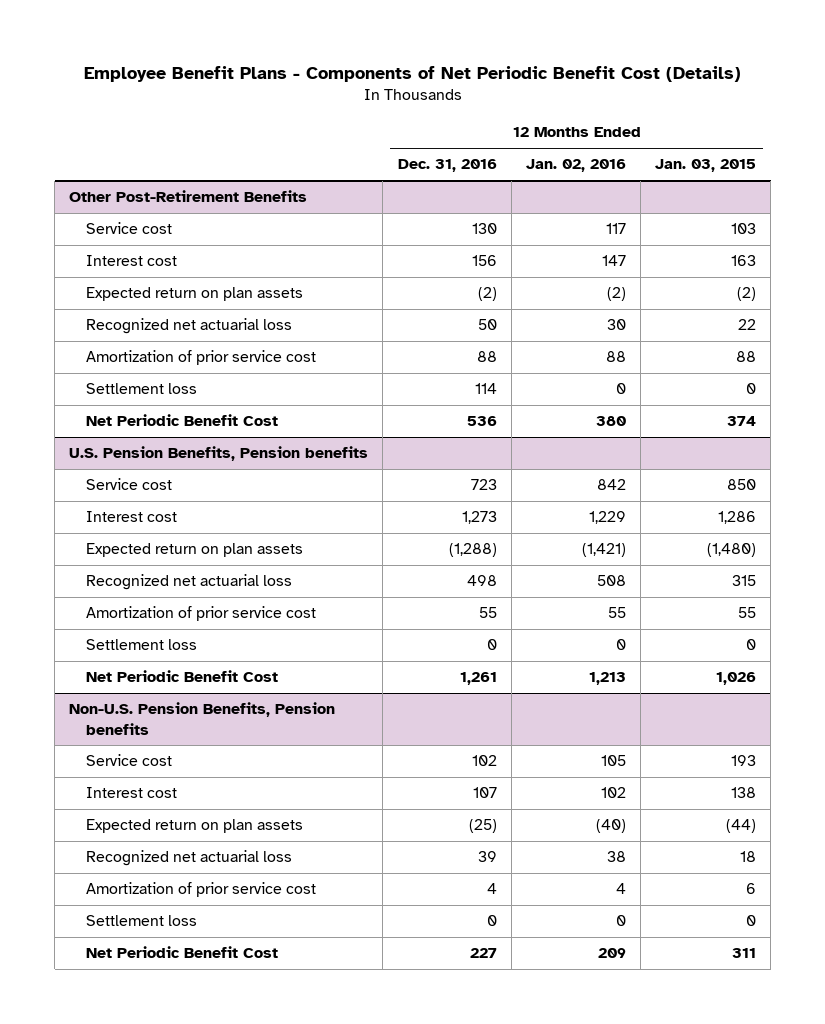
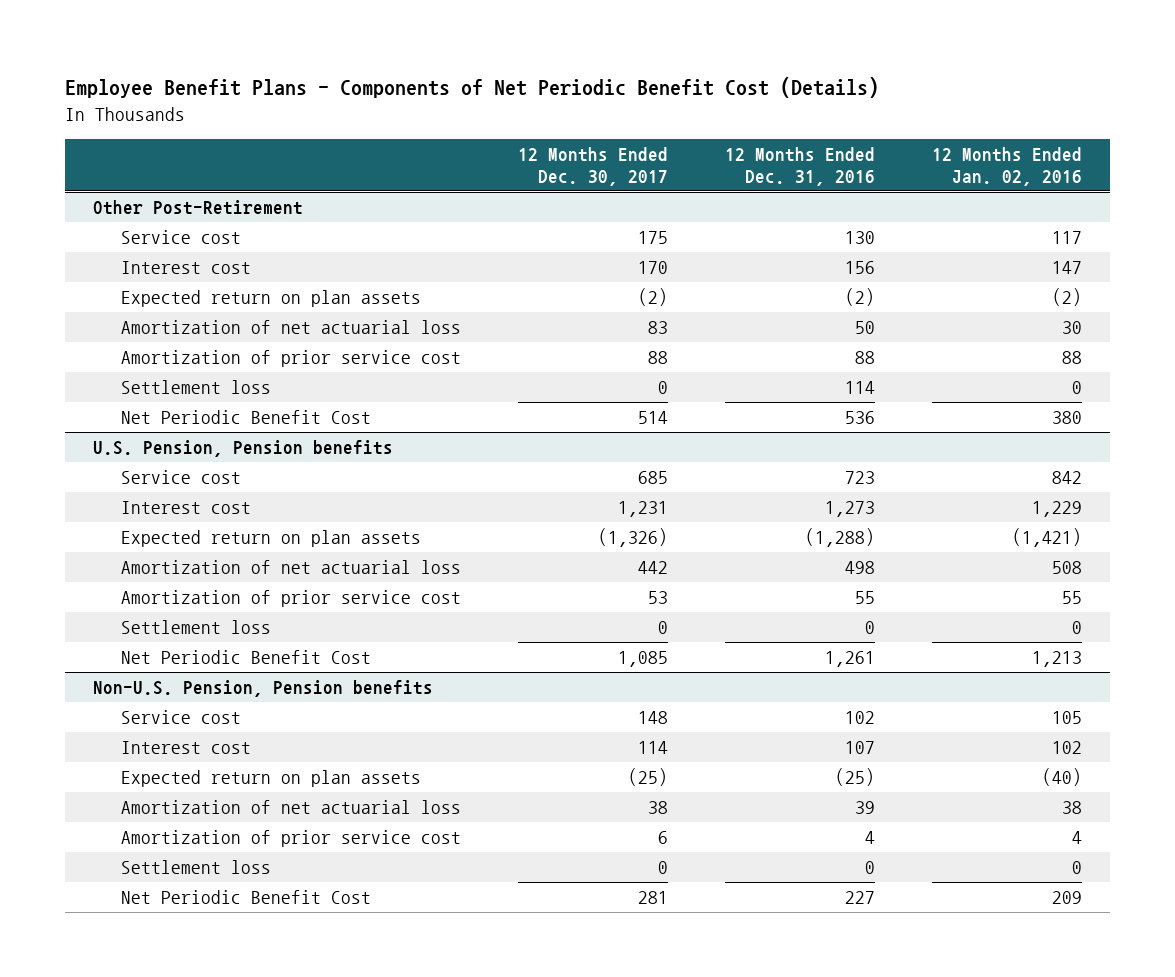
- | 12 Months Ended Dec. 31, 2016 | 12 Months Ended Jan. 02, 2016 | 12 Months Ended Jan. 03, 2015
+ | 12 Months Ended Dec. 30, 2017 | 12 Months Ended Dec. 31, 2016 | 12 Months Ended Jan. 02, 2016
- Other Post-Retirement Benefits
+ Other Post-Retirement
- Recognized net actuarial loss | 50 | 30 | 22
+ Amortization of net actuarial loss | 83 | 50 | 30
- U.S. Pension Benefits, Pension benefits
+ U.S. Pension, Pension benefits
- Recognized net actuarial loss | 498 | 508 | 315
+ Amortization of net actuarial loss | 442 | 498 | 508
- Non-U.S. Pension Benefits, Pension benefits
+ Non-U.S. Pension, Pension benefits
- Recognized net actuarial loss | 39 | 38 | 18
+ Amortization of net actuarial loss | 38 | 39 | 38

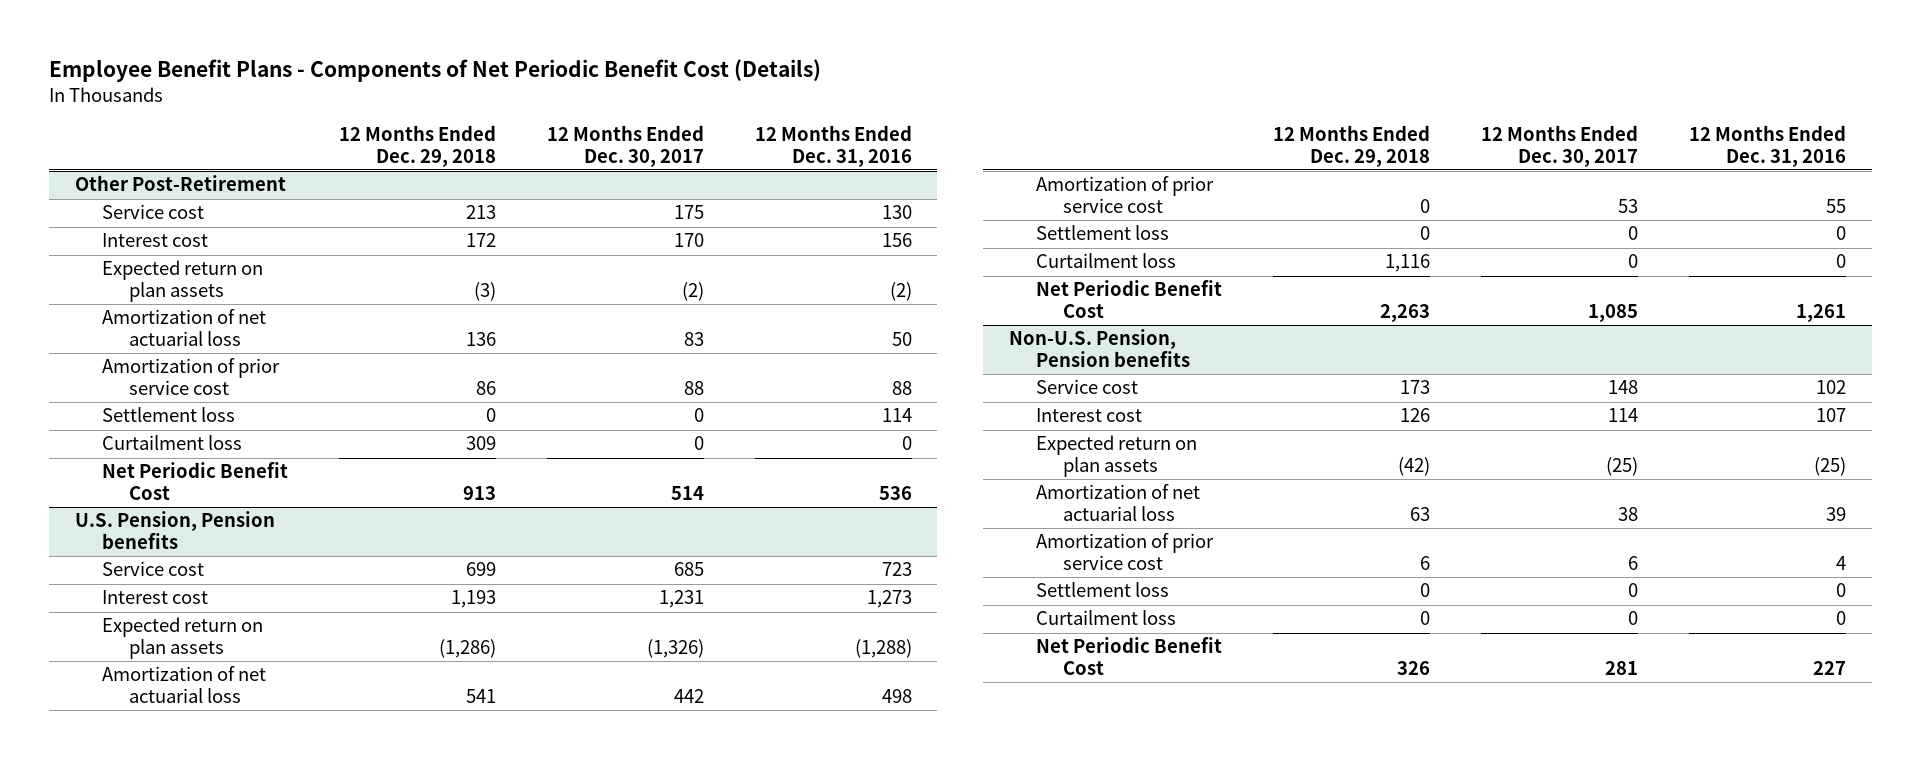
- | 12 Months Ended Dec. 30, 2017 | 12 Months Ended Dec. 31, 2016 | 12 Months Ended Jan. 02, 2016
+ | 12 Months Ended Dec. 29, 2018 | 12 Months Ended Dec. 30, 2017 | 12 Months Ended Dec. 31, 2016
@ Other Post-Retirement
+ Curtailment loss | 309 | 0 | 0
@ U.S. Pension, Pension benefits
+ Curtailment loss | 1,116 | 0 | 0
@ Non-U.S. Pension, Pension benefits
+ Curtailment loss | 0 | 0 | 0

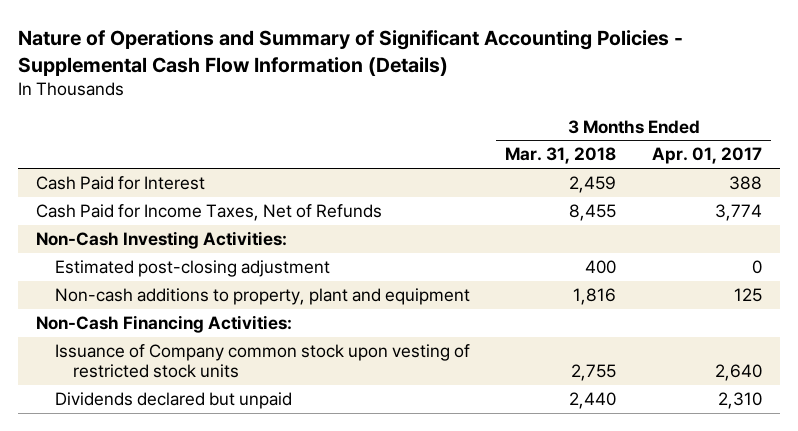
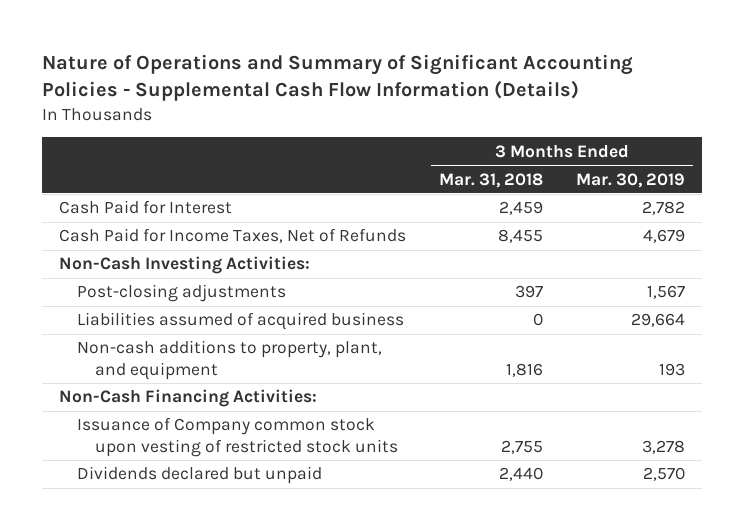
- | 3 Months Ended Mar. 31, 2018 | 3 Months Ended Apr. 01, 2017
+ | 3 Months Ended Mar. 31, 2018 | 3 Months Ended Mar. 30, 2019
- Estimated post-closing adjustment | 400 | 0
- Non-cash additions to property, plant and equipment | 1,816 | 125
+ Post-closing adjustments | 397 | 1,567
+ Liabilities assumed of acquired business | 0 | 29,664
+ Non-cash additions to property, plant, and equipment | 1,816 | 193

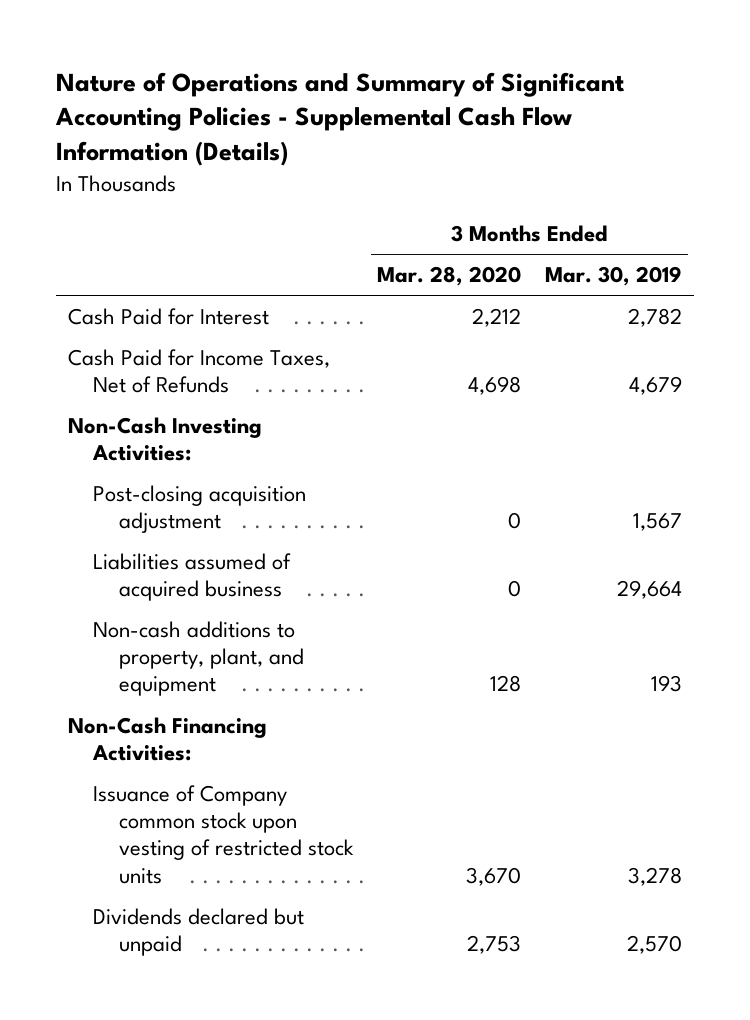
- | 3 Months Ended Mar. 31, 2018 | 3 Months Ended Mar. 30, 2019
+ | 3 Months Ended Mar. 28, 2020 | 3 Months Ended Mar. 30, 2019
- Post-closing adjustments | 397 | 1,567
+ Post-closing acquisition adjustment | 0 | 1,567

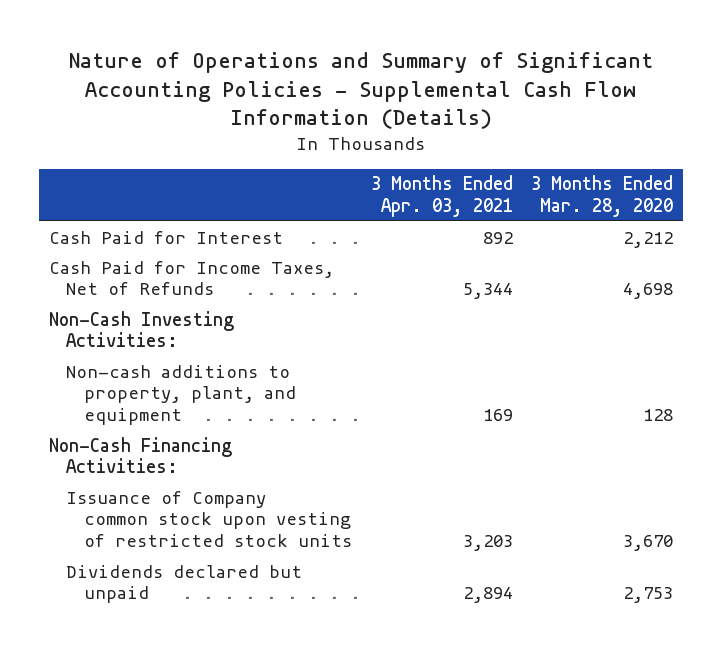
- | 3 Months Ended Mar. 28, 2020 | 3 Months Ended Mar. 30, 2019
+ | 3 Months Ended Apr. 03, 2021 | 3 Months Ended Mar. 28, 2020
- Post-closing acquisition adjustment | 0 | 1,567
- Liabilities assumed of acquired business | 0 | 29,664

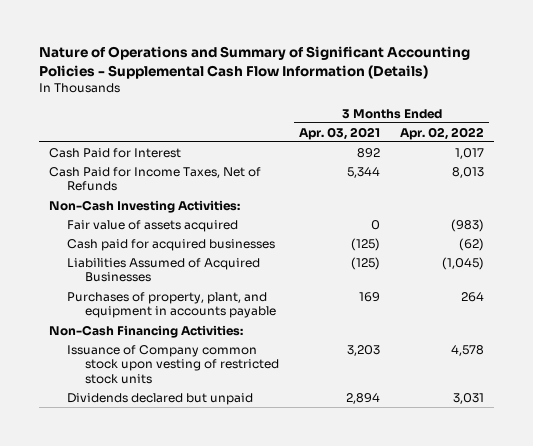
- | 3 Months Ended Apr. 03, 2021 | 3 Months Ended Mar. 28, 2020
+ | 3 Months Ended Apr. 03, 2021 | 3 Months Ended Apr. 02, 2022
- Non-cash additions to property, plant, and equipment | 169 | 128
+ Fair value of assets acquired | 0 | (983)
+ Cash paid for acquired businesses | (125) | (62)
+ Liabilities Assumed of Acquired Businesses | (125) | (1,045)
+ Purchases of property, plant, and equipment in accounts payable | 169 | 264

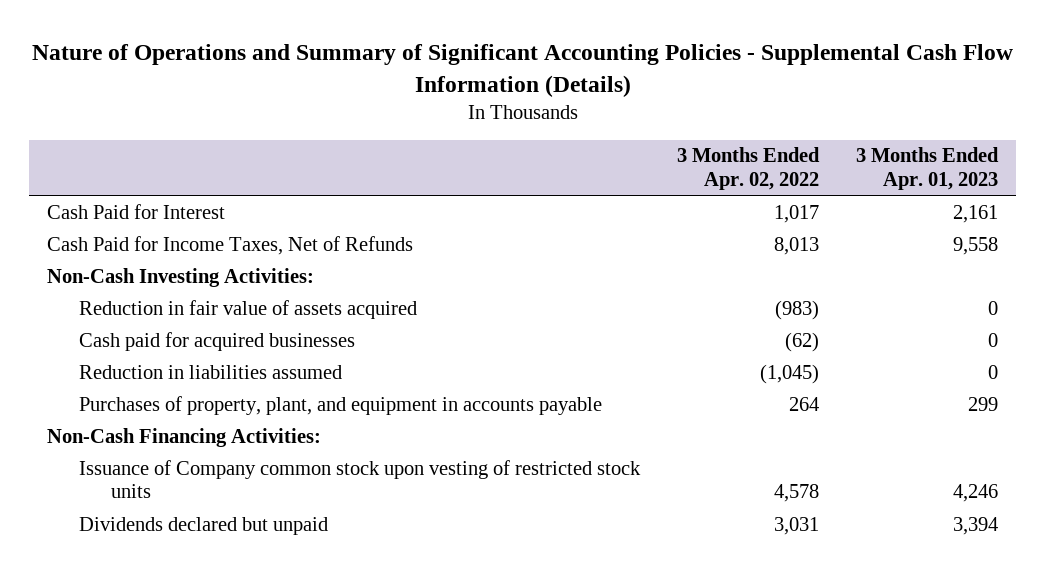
- | 3 Months Ended Apr. 03, 2021 | 3 Months Ended Apr. 02, 2022
+ | 3 Months Ended Apr. 02, 2022 | 3 Months Ended Apr. 01, 2023
- Fair value of assets acquired | 0 | (983)
+ Reduction in fair value of assets acquired | (983) | 0
- Liabilities Assumed of Acquired Businesses | (125) | (1,045)
+ Reduction in liabilities assumed | (1,045) | 0

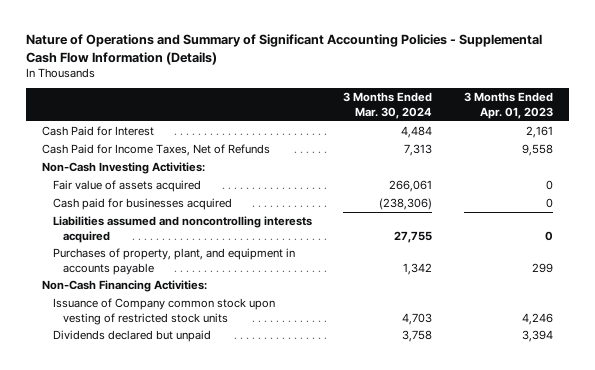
- | 3 Months Ended Apr. 02, 2022 | 3 Months Ended Apr. 01, 2023
+ | 3 Months Ended Mar. 30, 2024 | 3 Months Ended Apr. 01, 2023
- Reduction in fair value of assets acquired | (983) | 0
- Cash paid for acquired businesses | (62) | 0
- Reduction in liabilities assumed | (1,045) | 0
+ Fair value of assets acquired | 266,061 | 0
+ Cash paid for businesses acquired | (238,306) | 0
+ Liabilities assumed and noncontrolling interests acquired | 27,755 | 0

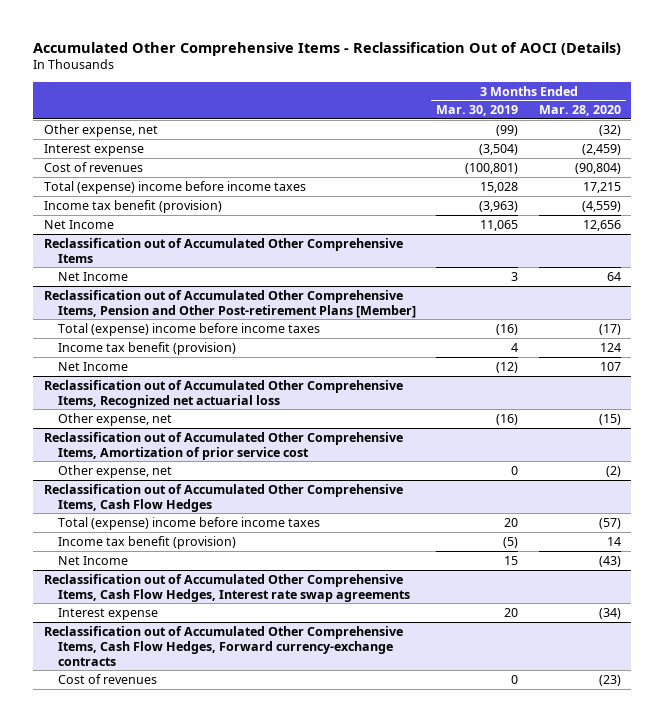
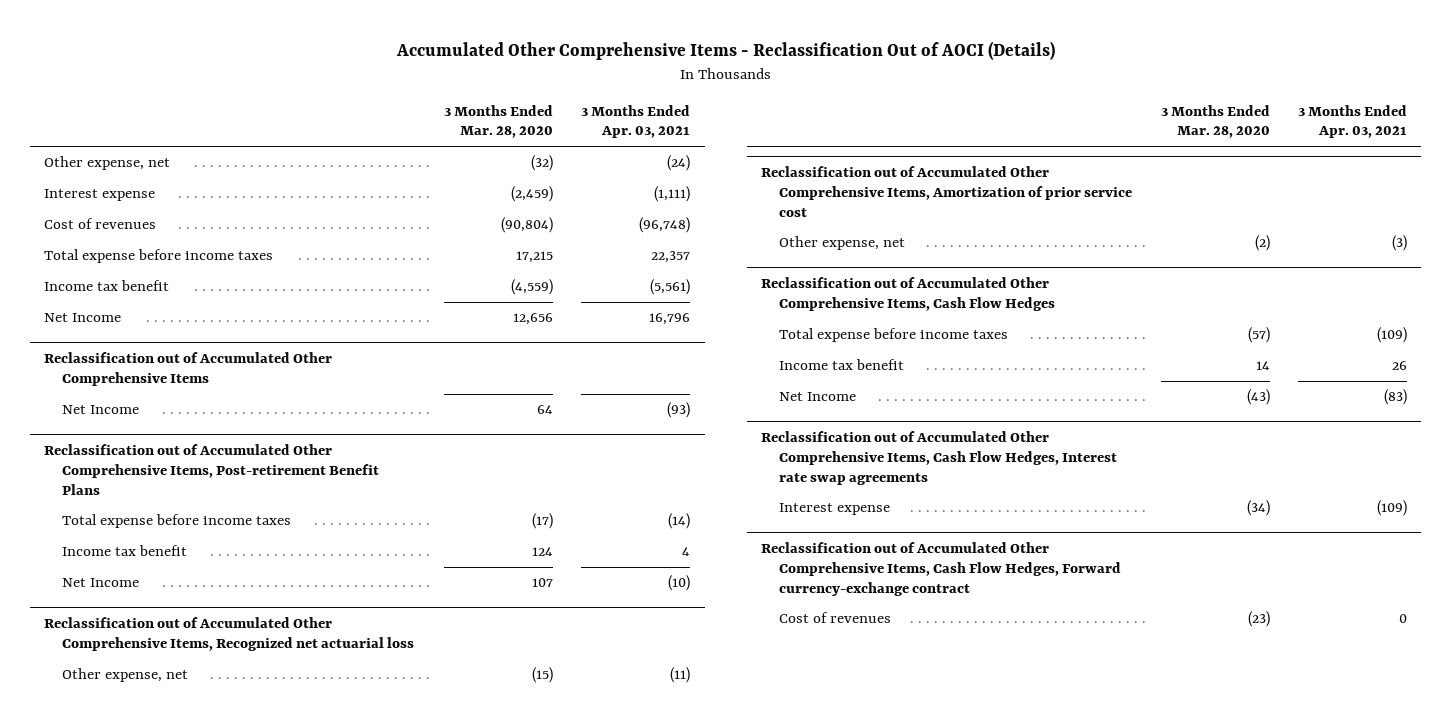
- | 3 Months Ended Mar. 30, 2019 | 3 Months Ended Mar. 28, 2020
+ | 3 Months Ended Mar. 28, 2020 | 3 Months Ended Apr. 03, 2021
- Total (expense) income before income taxes | 15,028 | 17,215
- Income tax benefit (provision) | (3,963) | (4,559)
+ Total expense before income taxes | 17,215 | 22,357
+ Income tax benefit | (4,559) | (5,561)
- Reclassification out of Accumulated Other Comprehensive Items, Pension and Other Post-retirement Plans [Member]
- Total (expense) income before income taxes | (16) | (17)
- Income tax benefit (provision) | 4 | 124
+ Reclassification out of Accumulated Other Comprehensive Items, Post-retirement Benefit Plans
+ Total expense before income taxes | (17) | (14)
+ Income tax benefit | 124 | 4
@ Reclassification out of Accumulated Other Comprehensive Items, Cash Flow Hedges
- Total (expense) income before income taxes | 20 | (57)
- Income tax benefit (provision) | (5) | 14
+ Total expense before income taxes | (57) | (109)
+ Income tax benefit | 14 | 26
- Reclassification out of Accumulated Other Comprehensive Items, Cash Flow Hedges, Forward currency-exchange contracts
+ Reclassification out of Accumulated Other Comprehensive Items, Cash Flow Hedges, Forward currency-exchange contract

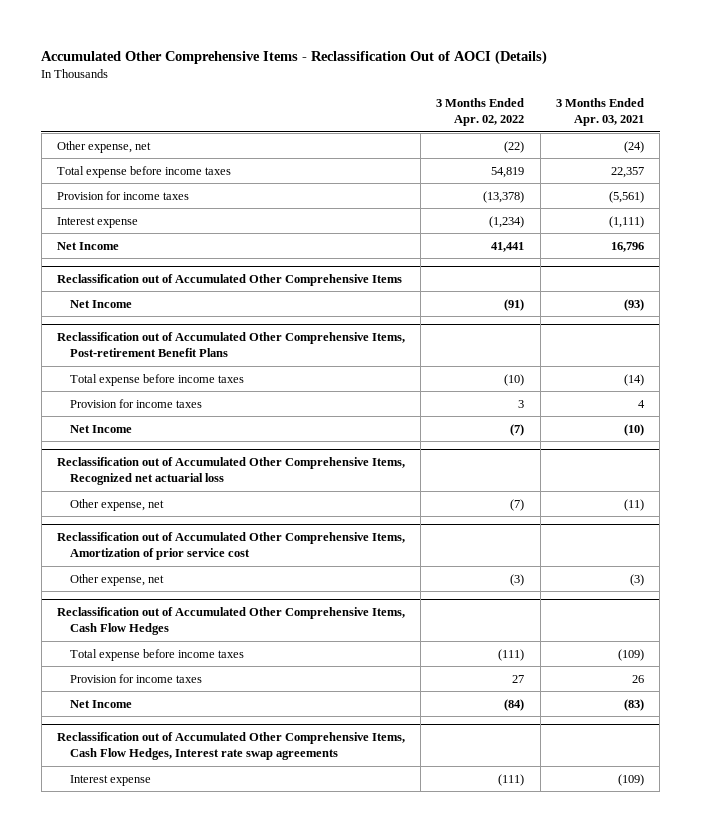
- | 3 Months Ended Mar. 28, 2020 | 3 Months Ended Apr. 03, 2021
+ | 3 Months Ended Apr. 02, 2022 | 3 Months Ended Apr. 03, 2021
- Cost of revenues | (90,804) | (96,748)
- Income tax benefit | (4,559) | (5,561)
+ Provision for income taxes | (13,378) | (5,561)
moved down: Interest expense | (1,234) | (1,111)
@ Reclassification out of Accumulated Other Comprehensive Items, Post-retirement Benefit Plans
- Income tax benefit | 124 | 4
+ Provision for income taxes | 3 | 4
@ Reclassification out of Accumulated Other Comprehensive Items, Cash Flow Hedges
- Income tax benefit | 14 | 26
+ Provision for income taxes | 27 | 26
- Reclassification out of Accumulated Other Comprehensive Items, Cash Flow Hedges, Forward currency-exchange contract
- Cost of revenues | (23) | 0

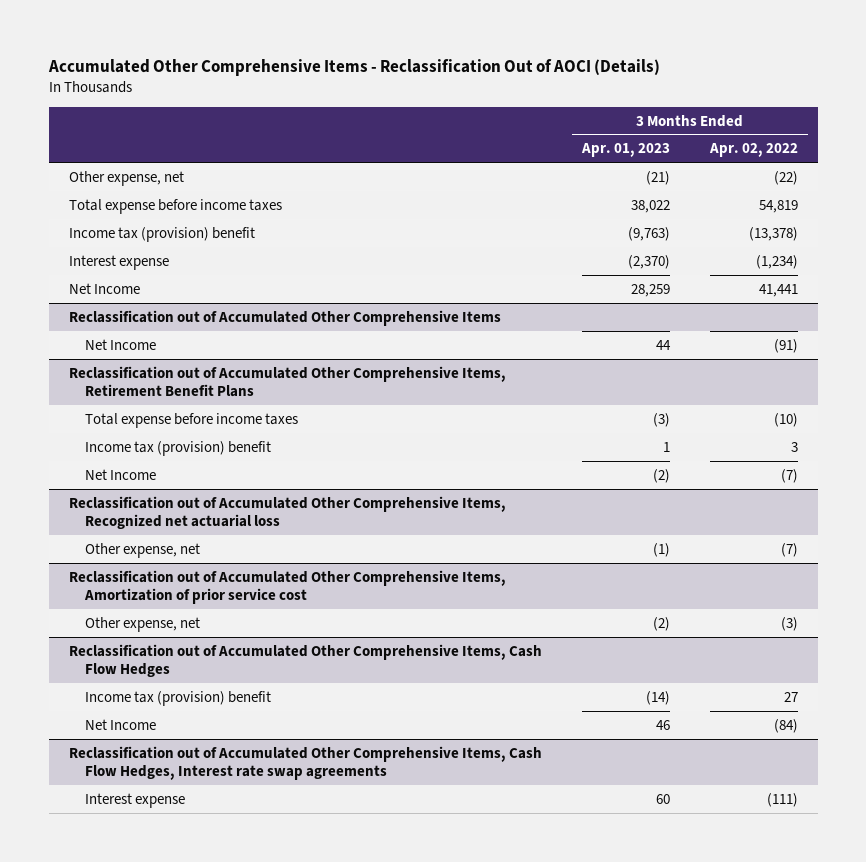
- | 3 Months Ended Apr. 02, 2022 | 3 Months Ended Apr. 03, 2021
+ | 3 Months Ended Apr. 01, 2023 | 3 Months Ended Apr. 02, 2022
- Provision for income taxes | (13,378) | (5,561)
+ Income tax (provision) benefit | (9,763) | (13,378)
- Reclassification out of Accumulated Other Comprehensive Items, Post-retirement Benefit Plans
+ Reclassification out of Accumulated Other Comprehensive Items, Retirement Benefit Plans
- Provision for income taxes | 3 | 4
+ Income tax (provision) benefit | 1 | 3
@ Reclassification out of Accumulated Other Comprehensive Items, Cash Flow Hedges
- Total expense before income taxes | (111) | (109)
- Provision for income taxes | 27 | 26
+ Income tax (provision) benefit | (14) | 27

